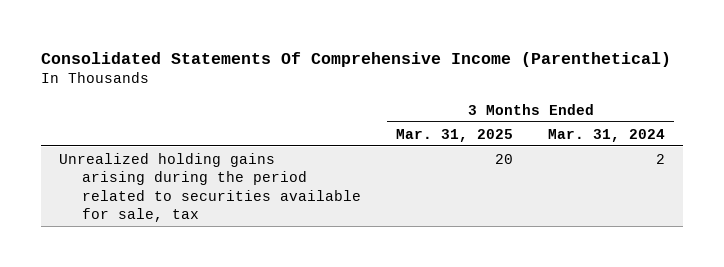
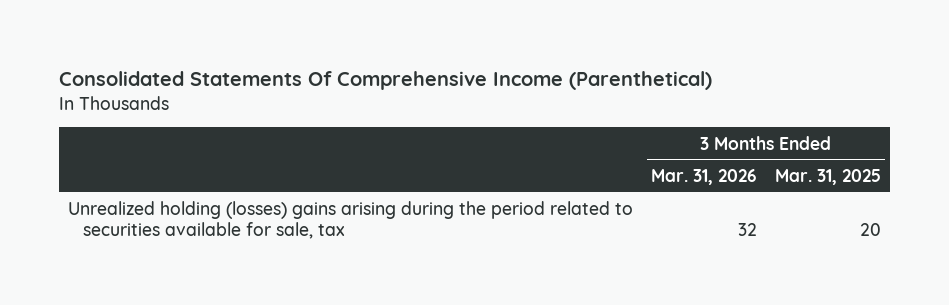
- | 3 Months Ended Mar. 31, 2025 | 3 Months Ended Mar. 31, 2024
+ | 3 Months Ended Mar. 31, 2026 | 3 Months Ended Mar. 31, 2025
- Unrealized holding gains arising during the period related to securities available for sale, tax | 20 | 2
+ Unrealized holding (losses) gains arising during the period related to securities available for sale, tax | 32 | 20

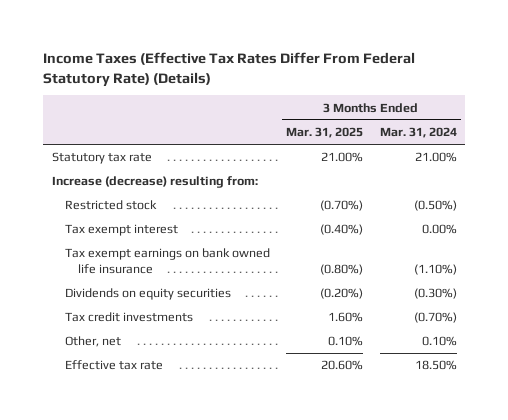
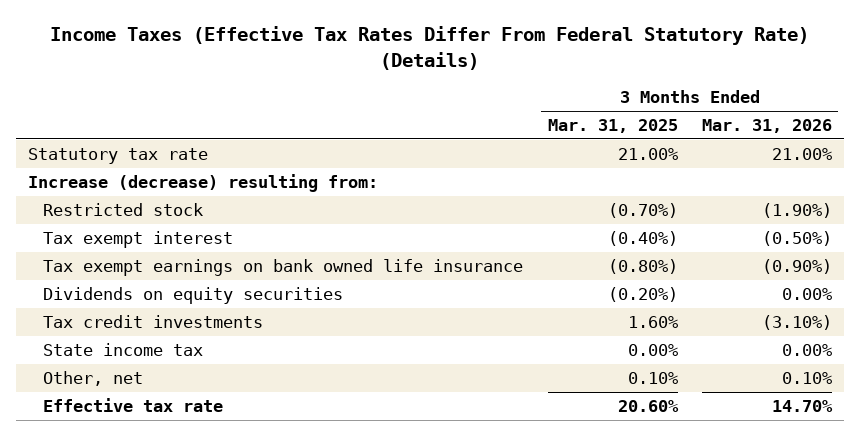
- | 3 Months Ended Mar. 31, 2025 | 3 Months Ended Mar. 31, 2024
+ | 3 Months Ended Mar. 31, 2025 | 3 Months Ended Mar. 31, 2026
+ State income tax | 0.00% | 0.00%

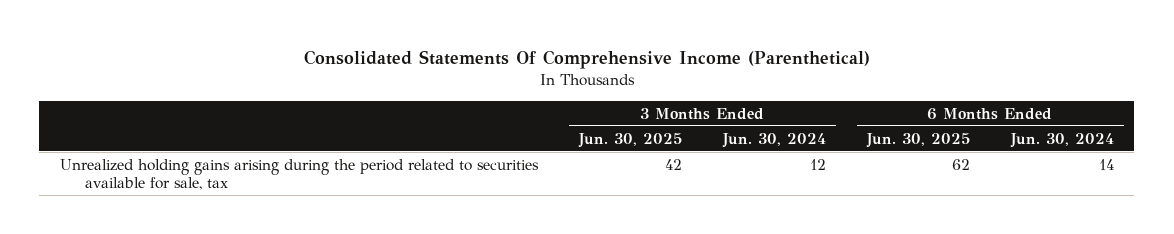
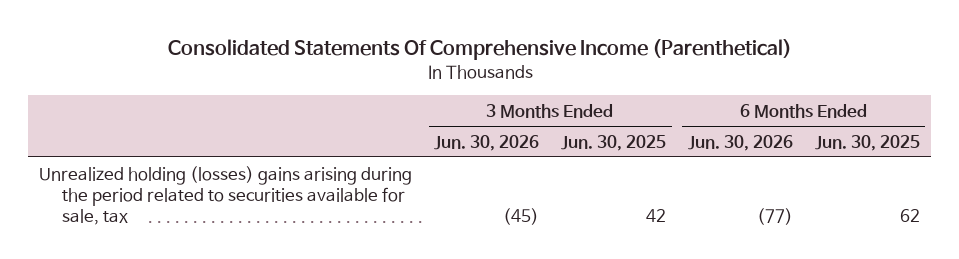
- | 3 Months Ended Jun. 30, 2025 | 3 Months Ended Jun. 30, 2024 | 6 Months Ended Jun. 30, 2025 | 6 Months Ended Jun. 30, 2024
+ | 3 Months Ended Jun. 30, 2026 | 3 Months Ended Jun. 30, 2025 | 6 Months Ended Jun. 30, 2026 | 6 Months Ended Jun. 30, 2025
- Unrealized holding gains arising during the period related to securities available for sale, tax | 42 | 12 | 62 | 14
+ Unrealized holding (losses) gains arising during the period related to securities available for sale, tax | (45) | 42 | (77) | 62

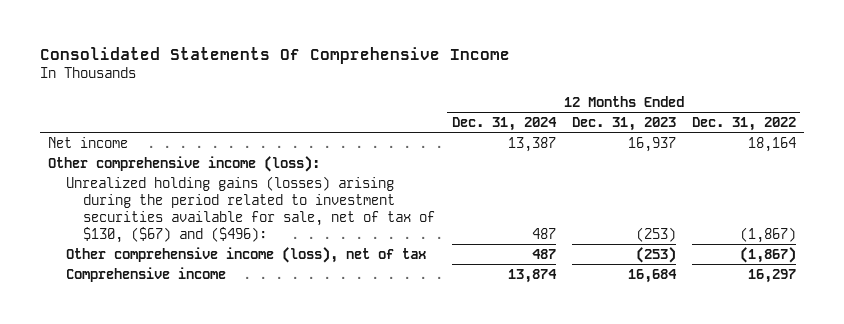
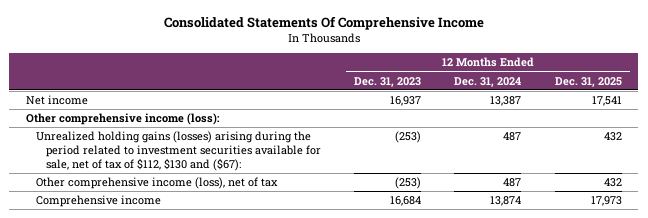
- | 12 Months Ended Dec. 31, 2024 | 12 Months Ended Dec. 31, 2023 | 12 Months Ended Dec. 31, 2022
+ | 12 Months Ended Dec. 31, 2023 | 12 Months Ended Dec. 31, 2024 | 12 Months Ended Dec. 31, 2025
- Unrealized holding gains (losses) arising during the period related to investment securities available for sale, net of tax of $130, ($67) and ($496): | 487 | (253) | (1,867)
+ Unrealized holding gains (losses) arising during the period related to investment securities available for sale, net of tax of $112, $130 and ($67): | (253) | 487 | 432

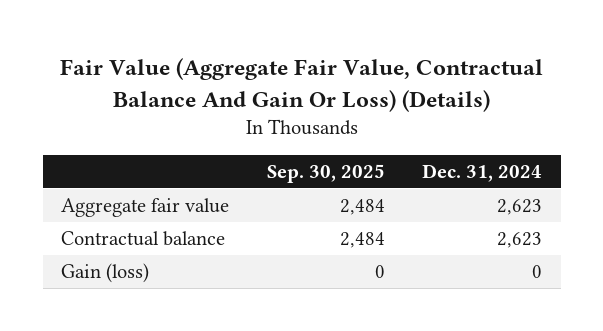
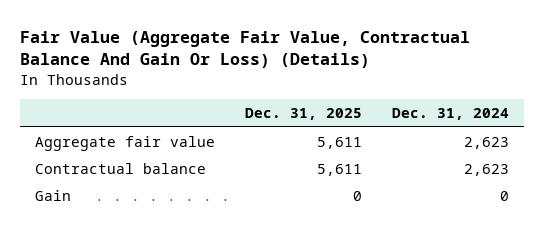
- | Sep. 30, 2025 | Dec. 31, 2024
+ | Dec. 31, 2025 | Dec. 31, 2024
- Gain (loss) | 0 | 0
+ Gain | 0 | 0

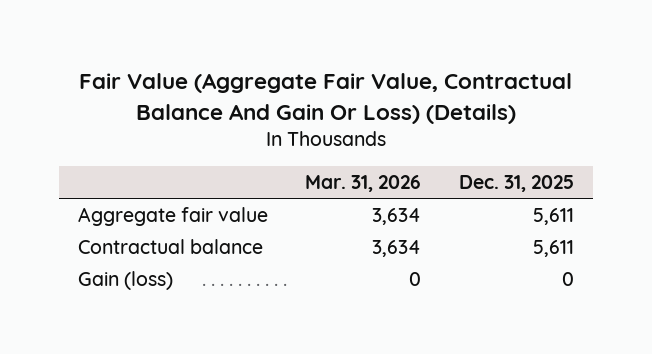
- | Dec. 31, 2025 | Dec. 31, 2024
+ | Mar. 31, 2026 | Dec. 31, 2025
- Gain | 0 | 0
+ Gain (loss) | 0 | 0

